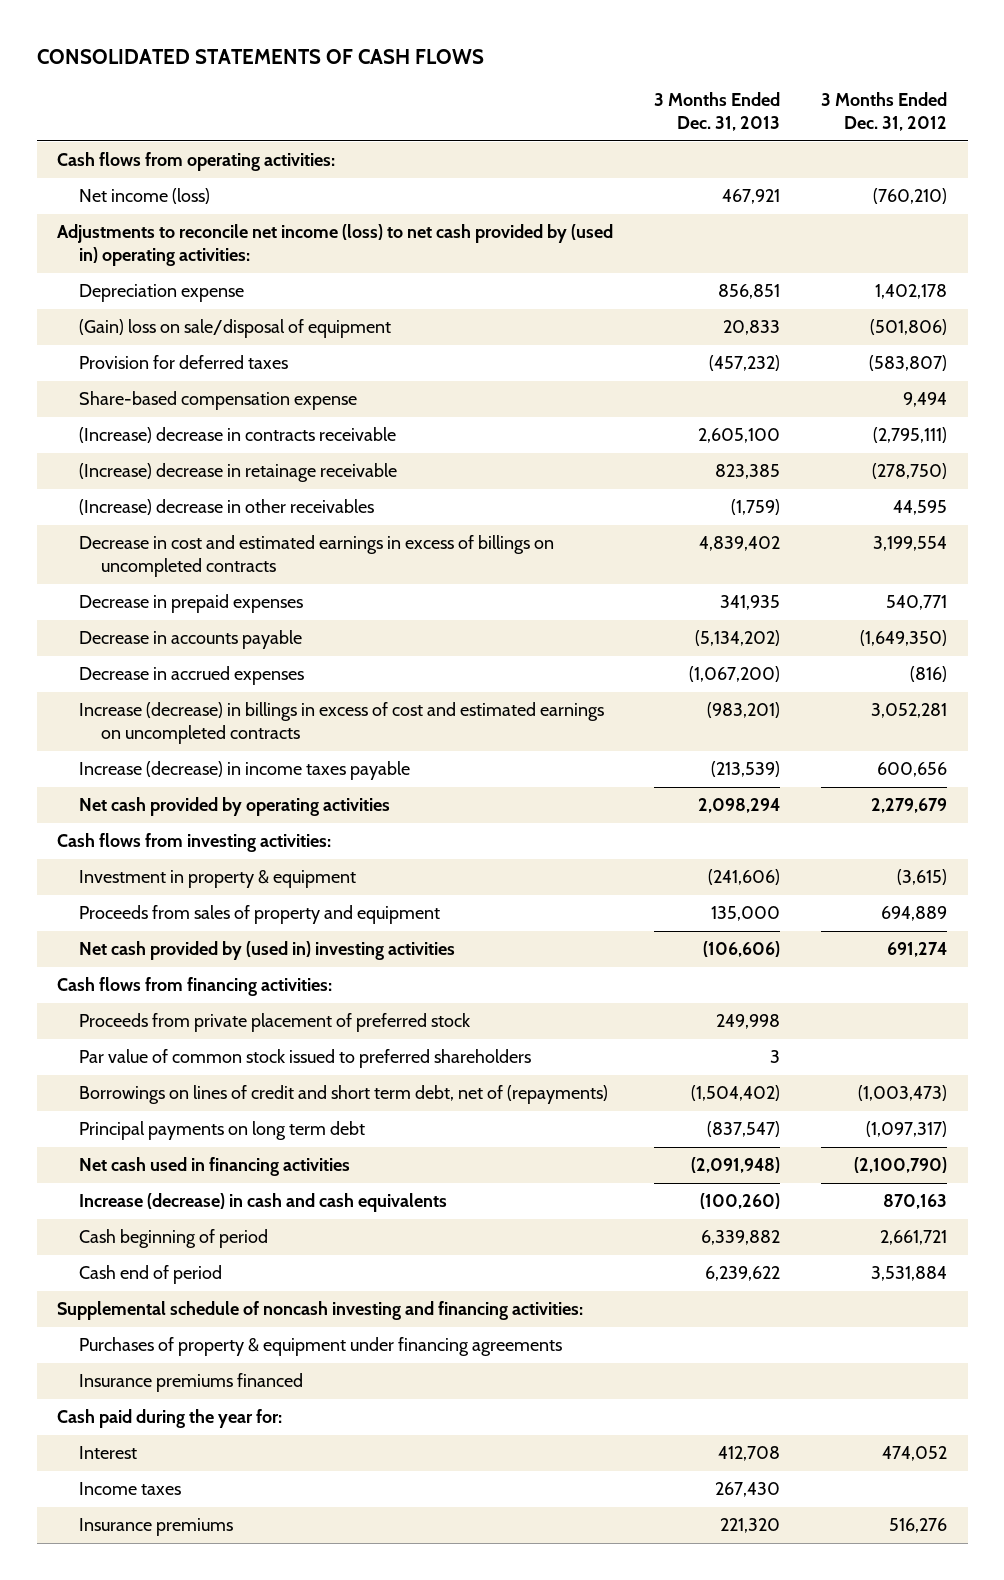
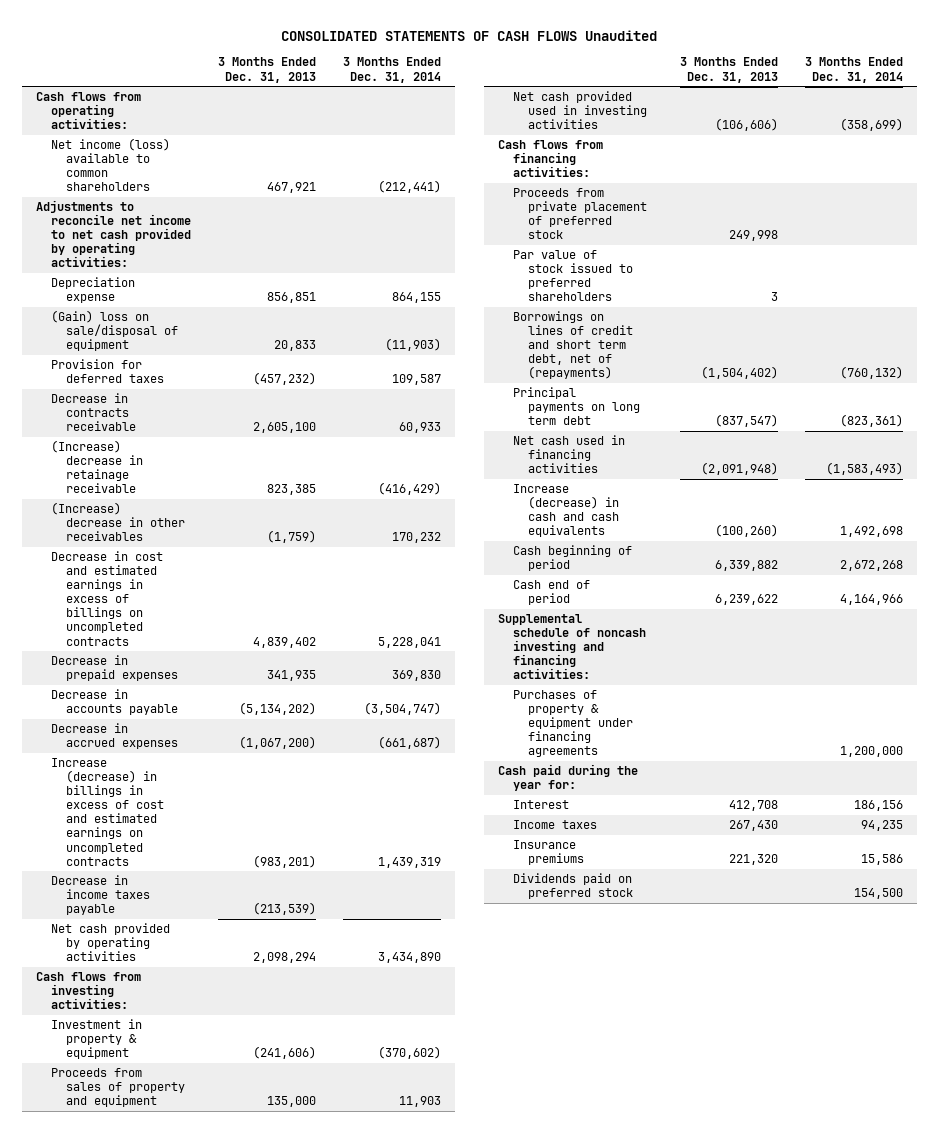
- CONSOLIDATED STATEMENTS OF CASH FLOWS
+ CONSOLIDATED STATEMENTS OF CASH FLOWS Unaudited
- | 3 Months Ended Dec. 31, 2013 | 3 Months Ended Dec. 31, 2012
+ | 3 Months Ended Dec. 31, 2013 | 3 Months Ended Dec. 31, 2014
- Net income (loss) | 467,921 | (760,210)
- Adjustments to reconcile net income (loss) to net cash provided by (used in) operating activities:
+ Net income (loss) available to common shareholders | 467,921 | (212,441)
+ Adjustments to reconcile net income to net cash provided by operating activities:
- Share-based compensation expense | | 9,494
- (Increase) decrease in contracts receivable | 2,605,100 | (2,795,111)
+ Decrease in contracts receivable | 2,605,100 | 60,933
- Increase (decrease) in income taxes payable | (213,539) | 600,656
+ Decrease in income taxes payable | (213,539) |
- Net cash provided by (used in) investing activities | (106,606) | 691,274
+ Net cash provided used in investing activities | (106,606) | (358,699)
- Par value of common stock issued to preferred shareholders | 3 |
+ Par value of stock issued to preferred shareholders | 3 |
- Insurance premiums financed
+ Dividends paid on preferred stock | | 154,500

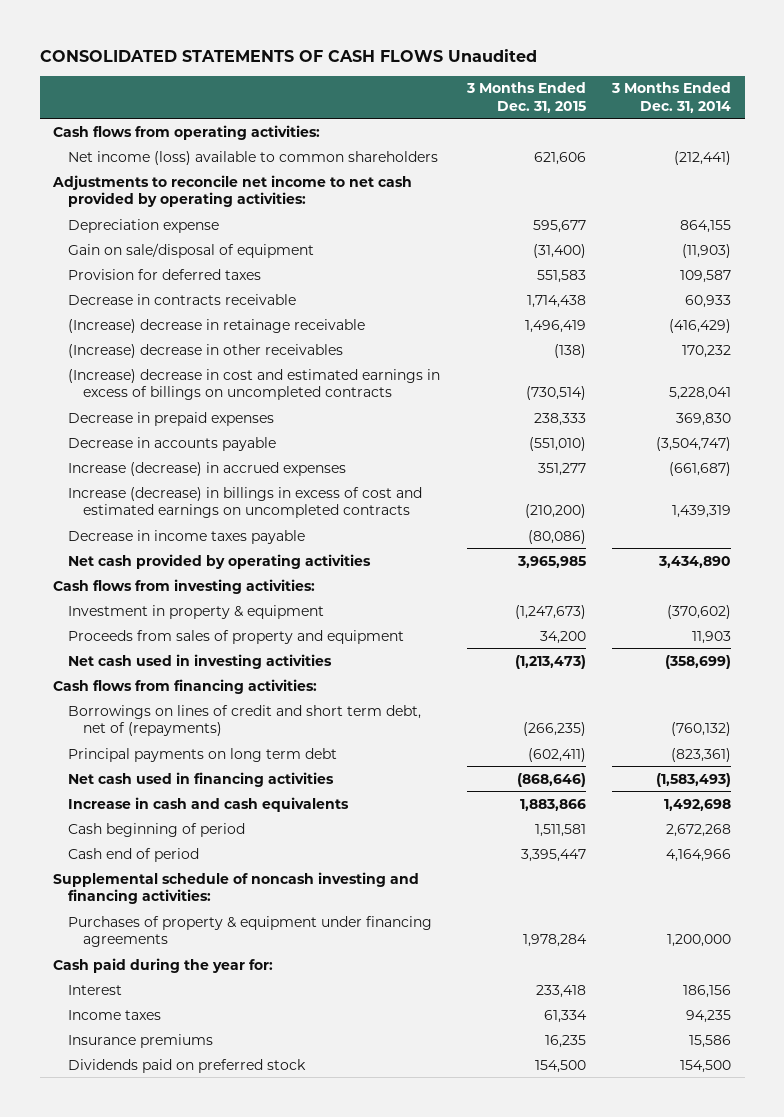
- | 3 Months Ended Dec. 31, 2013 | 3 Months Ended Dec. 31, 2014
+ | 3 Months Ended Dec. 31, 2015 | 3 Months Ended Dec. 31, 2014
- (Gain) loss on sale/disposal of equipment | 20,833 | (11,903)
+ Gain on sale/disposal of equipment | (31,400) | (11,903)
- Decrease in cost and estimated earnings in excess of billings on uncompleted contracts | 4,839,402 | 5,228,041
+ (Increase) decrease in cost and estimated earnings in excess of billings on uncompleted contracts | (730,514) | 5,228,041
- Decrease in accrued expenses | (1,067,200) | (661,687)
+ Increase (decrease) in accrued expenses | 351,277 | (661,687)
- Net cash provided used in investing activities | (106,606) | (358,699)
+ Net cash used in investing activities | (1,213,473) | (358,699)
- Proceeds from private placement of preferred stock | 249,998 |
- Par value of stock issued to preferred shareholders | 3 |
- Increase (decrease) in cash and cash equivalents | (100,260) | 1,492,698
+ Increase in cash and cash equivalents | 1,883,866 | 1,492,698

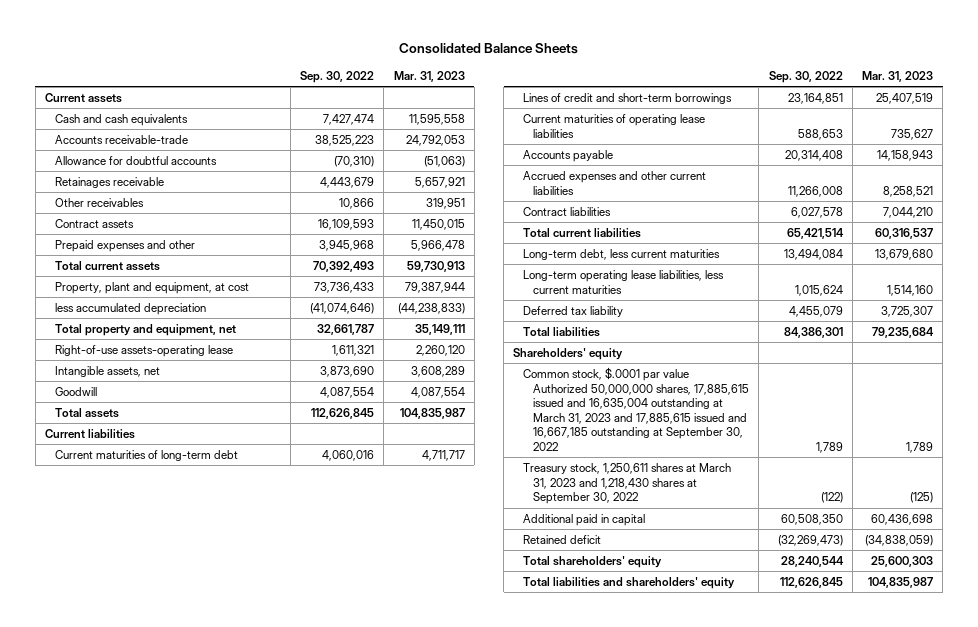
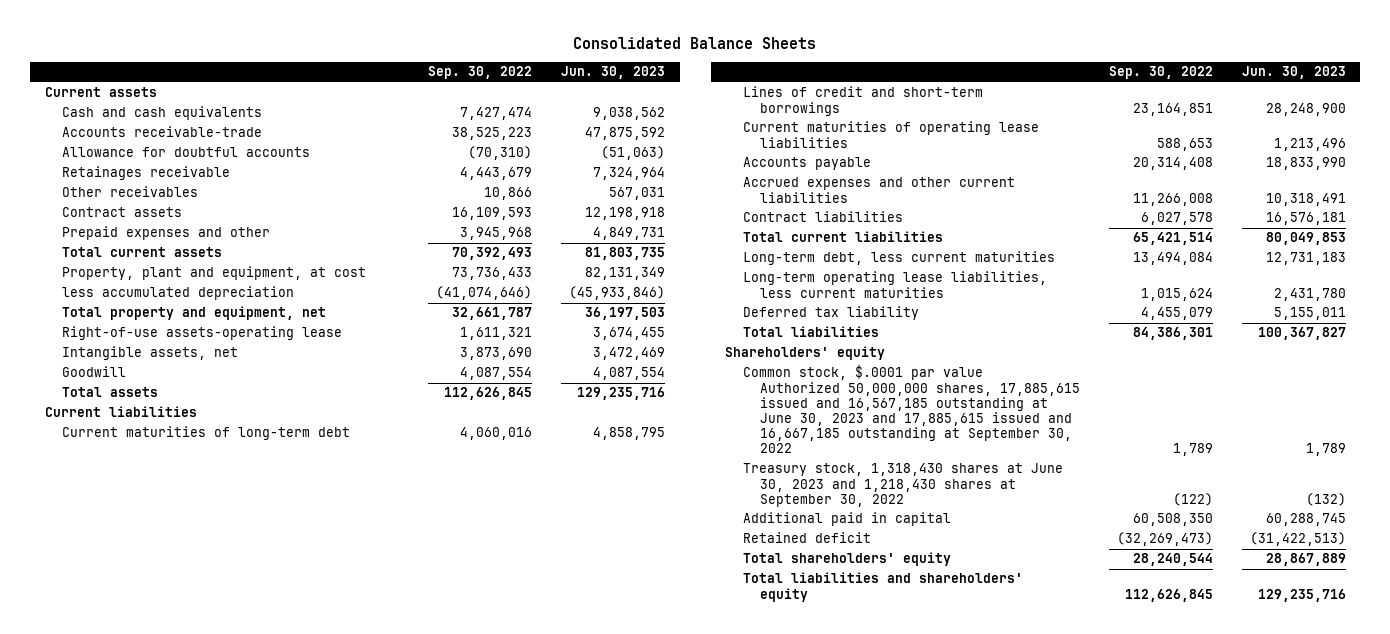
- | Sep. 30, 2022 | Mar. 31, 2023
+ | Sep. 30, 2022 | Jun. 30, 2023
- Common stock, $.0001 par value Authorized 50,000,000 shares, 17,885,615 issued and 16,635,004 outstanding at March 31, 2023 and 17,885,615 issued and 16,667,185 outstanding at September 30, 2022 | 1,789 | 1,789
- Treasury stock, 1,250,611 shares at March 31, 2023 and 1,218,430 shares at September 30, 2022 | (122) | (125)
+ Common stock, $.0001 par value Authorized 50,000,000 shares, 17,885,615 issued and 16,567,185 outstanding at June 30, 2023 and 17,885,615 issued and 16,667,185 outstanding at September 30, 2022 | 1,789 | 1,789
+ Treasury stock, 1,318,430 shares at June 30, 2023 and 1,218,430 shares at September 30, 2022 | (122) | (132)

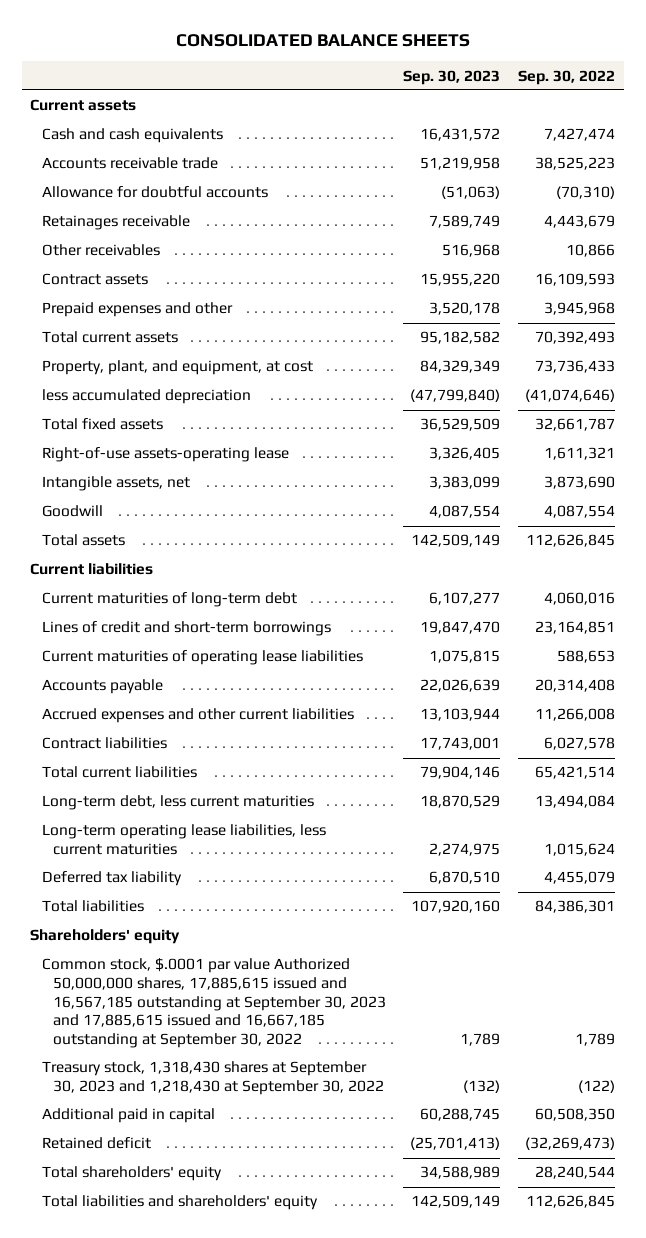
- Consolidated Balance Sheets
+ CONSOLIDATED BALANCE SHEETS
- | Sep. 30, 2022 | Jun. 30, 2023
+ | Sep. 30, 2023 | Sep. 30, 2022
- Accounts receivable-trade | 38,525,223 | 47,875,592
+ Accounts receivable trade | 51,219,958 | 38,525,223
- Property, plant and equipment, at cost | 73,736,433 | 82,131,349
+ Property, plant, and equipment, at cost | 84,329,349 | 73,736,433
- Total property and equipment, net | 32,661,787 | 36,197,503
+ Total fixed assets | 36,529,509 | 32,661,787
- Common stock, $.0001 par value Authorized 50,000,000 shares, 17,885,615 issued and 16,567,185 outstanding at June 30, 2023 and 17,885,615 issued and 16,667,185 outstanding at September 30, 2022 | 1,789 | 1,789
- Treasury stock, 1,318,430 shares at June 30, 2023 and 1,218,430 shares at September 30, 2022 | (122) | (132)
+ Common stock, $.0001 par value Authorized 50,000,000 shares, 17,885,615 issued and 16,567,185 outstanding at September 30, 2023 and 17,885,615 issued and 16,667,185 outstanding at September 30, 2022 | 1,789 | 1,789
+ Treasury stock, 1,318,430 shares at September 30, 2023 and 1,218,430 at September 30, 2022 | (132) | (122)

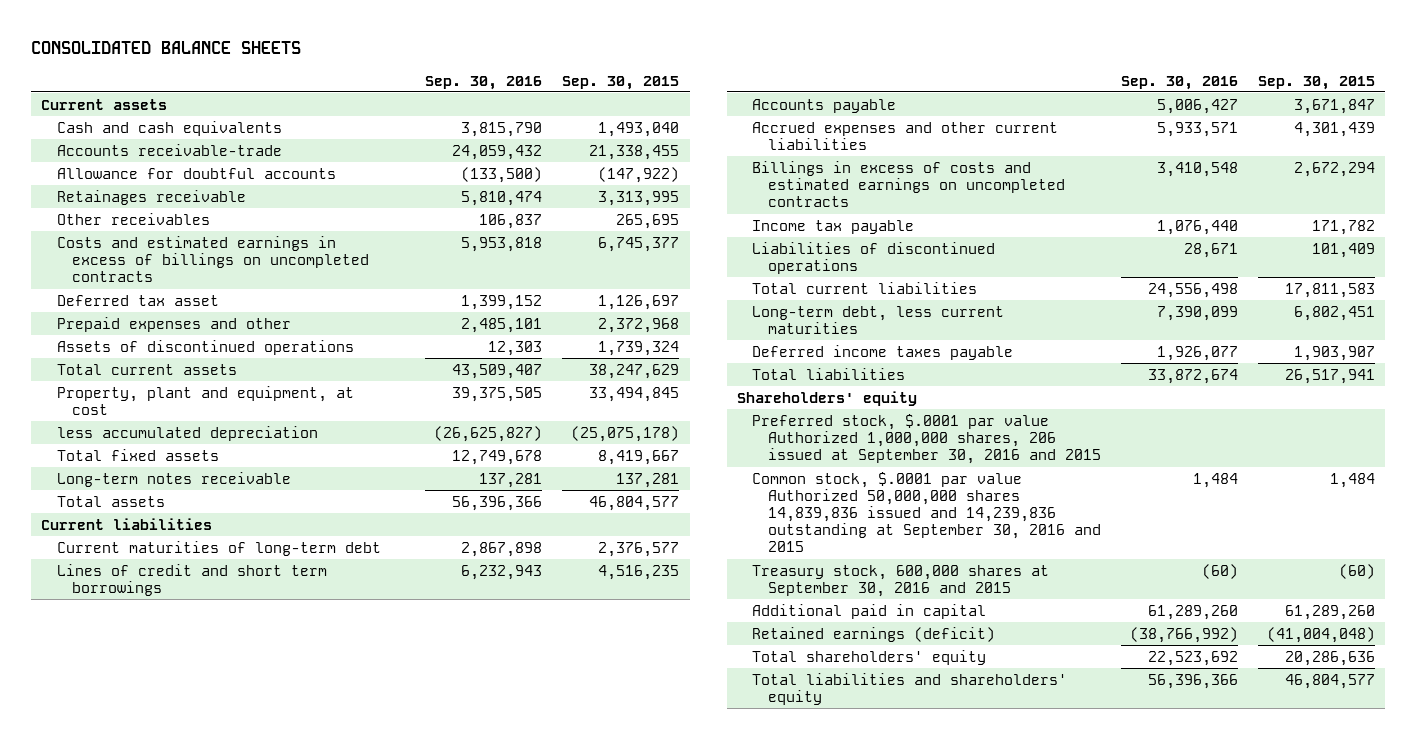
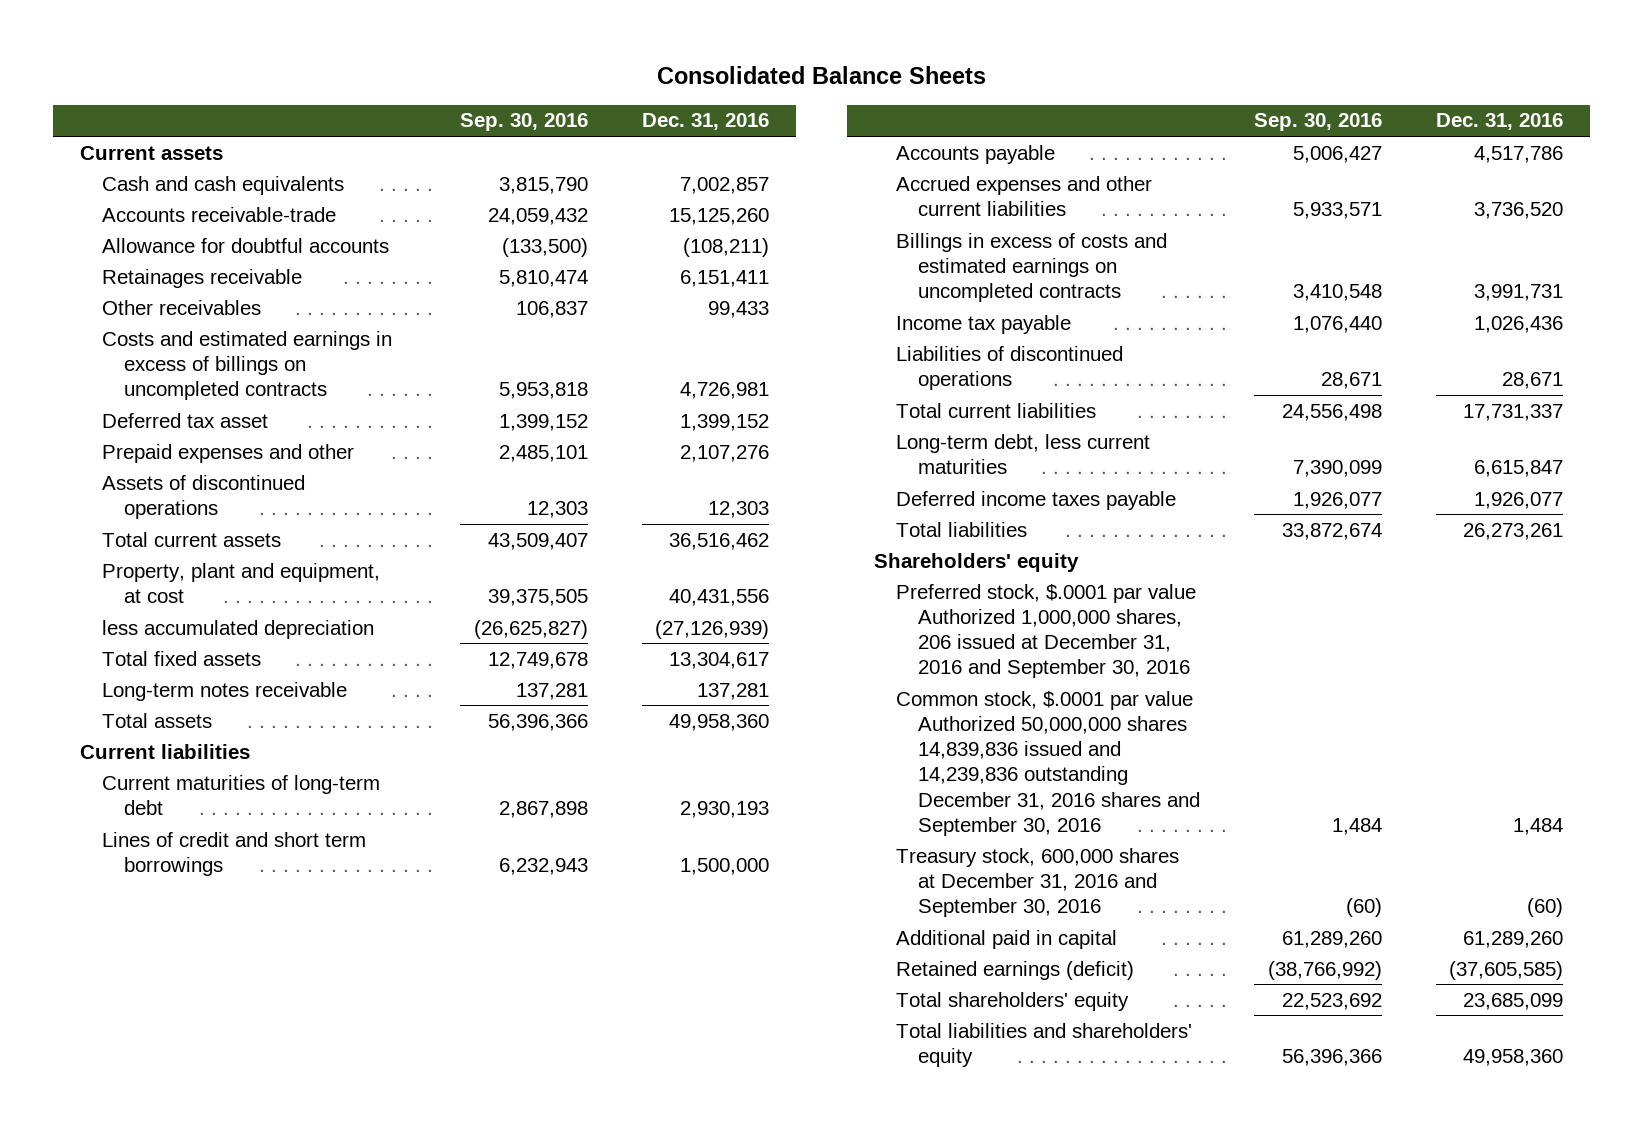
- CONSOLIDATED BALANCE SHEETS
+ Consolidated Balance Sheets
- | Sep. 30, 2016 | Sep. 30, 2015
+ | Sep. 30, 2016 | Dec. 31, 2016
- Preferred stock, $.0001 par value Authorized 1,000,000 shares, 206 issued at September 30, 2016 and 2015
- Common stock, $.0001 par value Authorized 50,000,000 shares 14,839,836 issued and 14,239,836 outstanding at September 30, 2016 and 2015 | 1,484 | 1,484
- Treasury stock, 600,000 shares at September 30, 2016 and 2015 | (60) | (60)
+ Preferred stock, $.0001 par value Authorized 1,000,000 shares, 206 issued at December 31, 2016 and September 30, 2016
+ Common stock, $.0001 par value Authorized 50,000,000 shares 14,839,836 issued and 14,239,836 outstanding December 31, 2016 shares and September 30, 2016 | 1,484 | 1,484
+ Treasury stock, 600,000 shares at December 31, 2016 and September 30, 2016 | (60) | (60)

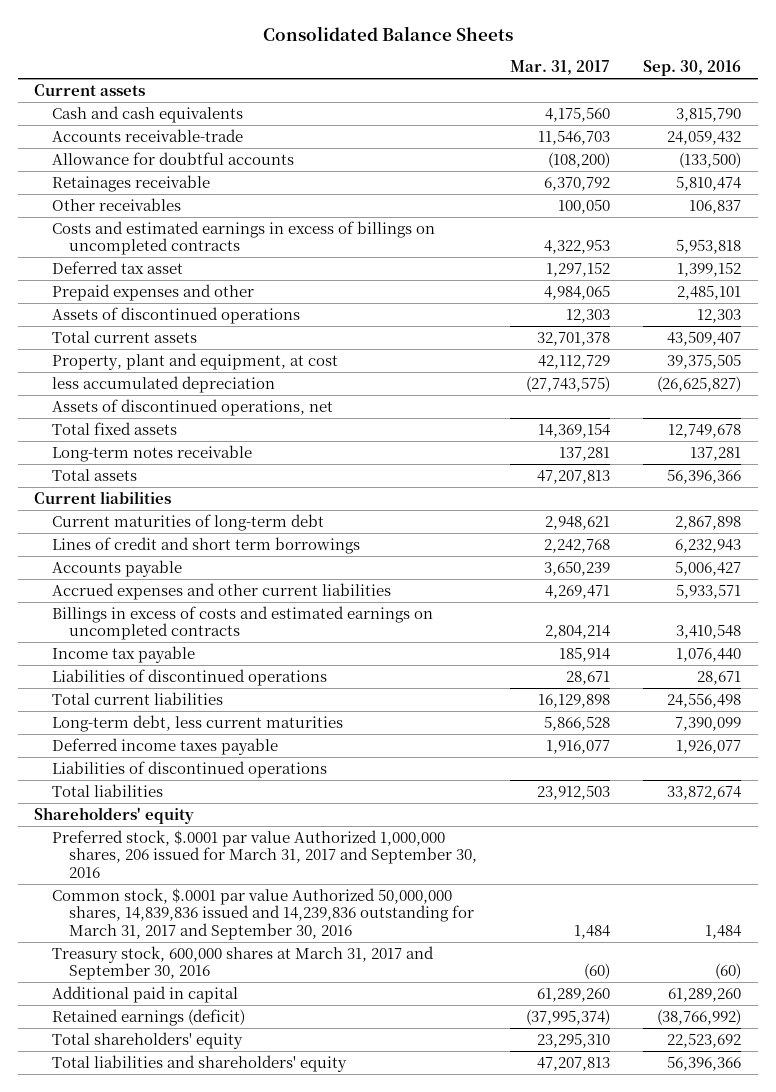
- | Sep. 30, 2016 | Dec. 31, 2016
+ | Mar. 31, 2017 | Sep. 30, 2016
+ Assets of discontinued operations, net
+ Liabilities of discontinued operations
- Preferred stock, $.0001 par value Authorized 1,000,000 shares, 206 issued at December 31, 2016 and September 30, 2016
- Common stock, $.0001 par value Authorized 50,000,000 shares 14,839,836 issued and 14,239,836 outstanding December 31, 2016 shares and September 30, 2016 | 1,484 | 1,484
- Treasury stock, 600,000 shares at December 31, 2016 and September 30, 2016 | (60) | (60)
+ Preferred stock, $.0001 par value Authorized 1,000,000 shares, 206 issued for March 31, 2017 and September 30, 2016
+ Common stock, $.0001 par value Authorized 50,000,000 shares, 14,839,836 issued and 14,239,836 outstanding for March 31, 2017 and September 30, 2016 | 1,484 | 1,484
+ Treasury stock, 600,000 shares at March 31, 2017 and September 30, 2016 | (60) | (60)

